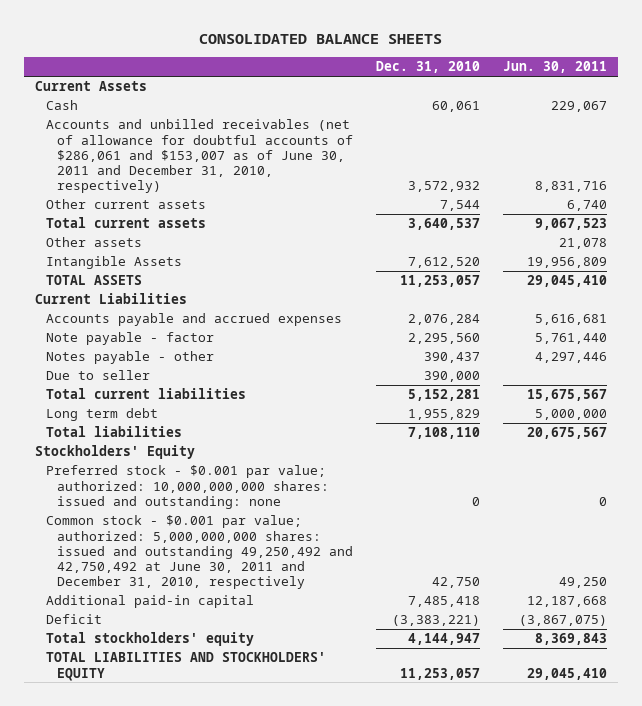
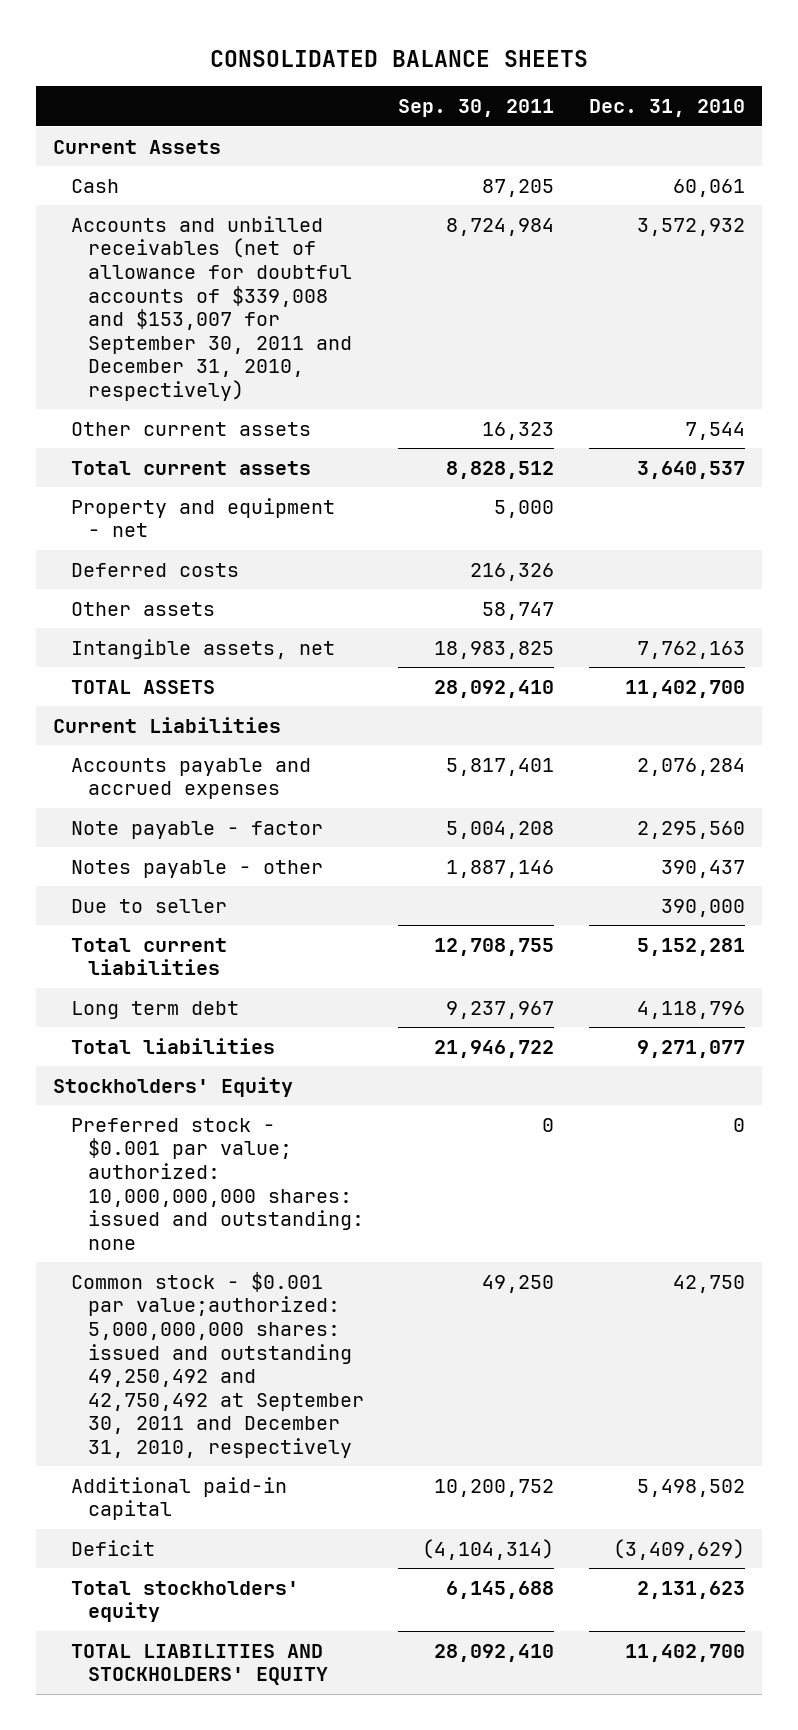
- | Dec. 31, 2010 | Jun. 30, 2011
+ | Sep. 30, 2011 | Dec. 31, 2010
- Accounts and unbilled receivables (net of allowance for doubtful accounts of $286,061 and $153,007 as of June 30, 2011 and December 31, 2010, respectively) | 3,572,932 | 8,831,716
+ Accounts and unbilled receivables (net of allowance for doubtful accounts of $339,008 and $153,007 for September 30, 2011 and December 31, 2010, respectively) | 8,724,984 | 3,572,932
+ Property and equipment - net | 5,000 |
+ Deferred costs | 216,326 |
- Intangible Assets | 7,612,520 | 19,956,809
- TOTAL ASSETS | 11,253,057 | 29,045,410
+ Intangible assets, net | 18,983,825 | 7,762,163
+ TOTAL ASSETS | 28,092,410 | 11,402,700
- Long term debt | 1,955,829 | 5,000,000
- Total liabilities | 7,108,110 | 20,675,567
+ Long term debt | 9,237,967 | 4,118,796
+ Total liabilities | 21,946,722 | 9,271,077
- Common stock - $0.001 par value; authorized: 5,000,000,000 shares: issued and outstanding 49,250,492 and 42,750,492 at June 30, 2011 and December 31, 2010, respectively | 42,750 | 49,250
- Additional paid-in capital | 7,485,418 | 12,187,668
- Deficit | (3,383,221) | (3,867,075)
- Total stockholders' equity | 4,144,947 | 8,369,843
- TOTAL LIABILITIES AND STOCKHOLDERS' EQUITY | 11,253,057 | 29,045,410
+ Common stock - $0.001 par value;authorized: 5,000,000,000 shares: issued and outstanding 49,250,492 and 42,750,492 at September 30, 2011 and December 31, 2010, respectively | 49,250 | 42,750
+ Additional paid-in capital | 10,200,752 | 5,498,502
+ Deficit | (4,104,314) | (3,409,629)
+ Total stockholders' equity | 6,145,688 | 2,131,623
+ TOTAL LIABILITIES AND STOCKHOLDERS' EQUITY | 28,092,410 | 11,402,700

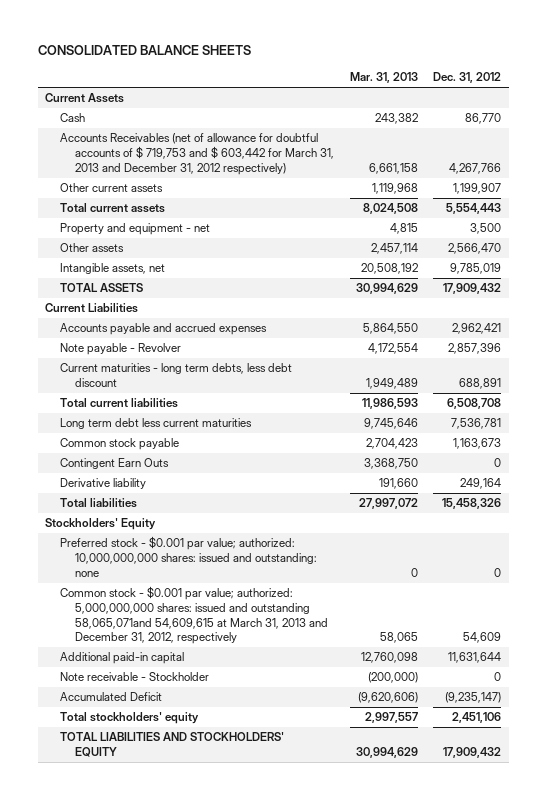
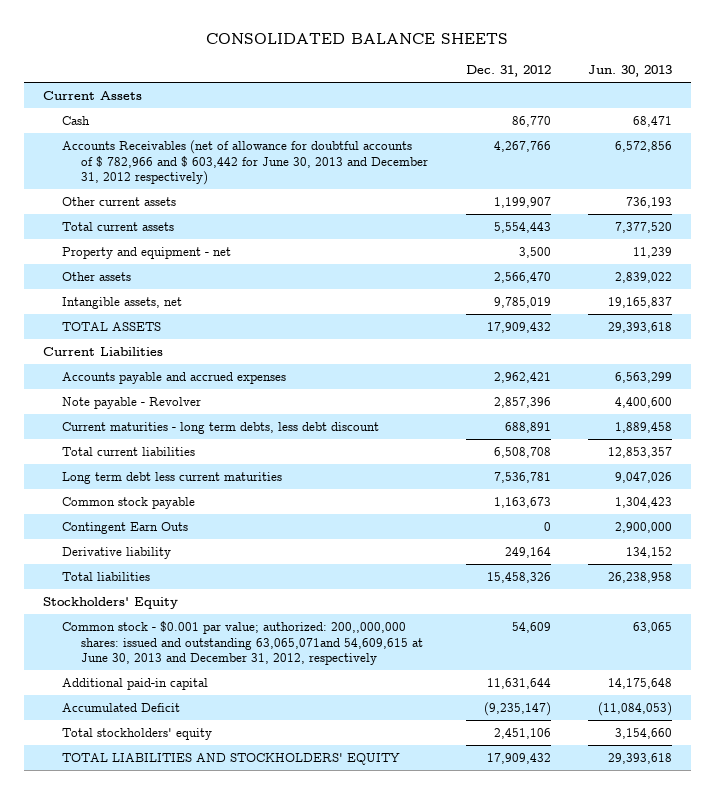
- | Mar. 31, 2013 | Dec. 31, 2012
+ | Dec. 31, 2012 | Jun. 30, 2013
- Accounts Receivables (net of allowance for doubtful accounts of $ 719,753 and $ 603,442 for March 31, 2013 and December 31, 2012 respectively) | 6,661,158 | 4,267,766
+ Accounts Receivables (net of allowance for doubtful accounts of $ 782,966 and $ 603,442 for June 30, 2013 and December 31, 2012 respectively) | 4,267,766 | 6,572,856
- Preferred stock - $0.001 par value; authorized: 10,000,000,000 shares: issued and outstanding: none | 0 | 0
- Common stock - $0.001 par value; authorized: 5,000,000,000 shares: issued and outstanding 58,065,071and 54,609,615 at March 31, 2013 and December 31, 2012, respectively | 58,065 | 54,609
+ Common stock - $0.001 par value; authorized: 200,,000,000 shares: issued and outstanding 63,065,071and 54,609,615 at June 30, 2013 and December 31, 2012, respectively | 54,609 | 63,065
- Note receivable - Stockholder | (200,000) | 0

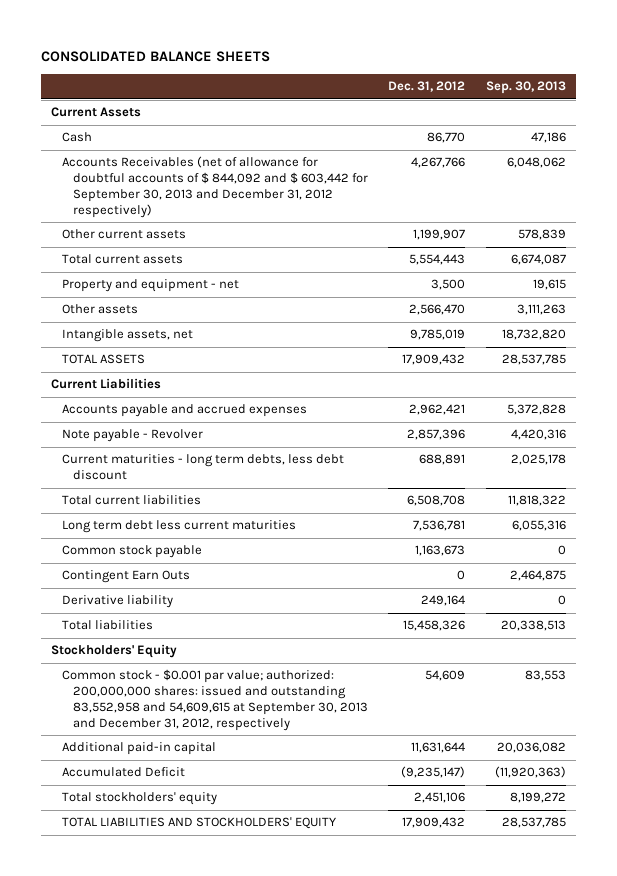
- | Dec. 31, 2012 | Jun. 30, 2013
+ | Dec. 31, 2012 | Sep. 30, 2013
- Accounts Receivables (net of allowance for doubtful accounts of $ 782,966 and $ 603,442 for June 30, 2013 and December 31, 2012 respectively) | 4,267,766 | 6,572,856
+ Accounts Receivables (net of allowance for doubtful accounts of $ 844,092 and $ 603,442 for September 30, 2013 and December 31, 2012 respectively) | 4,267,766 | 6,048,062
- Common stock - $0.001 par value; authorized: 200,,000,000 shares: issued and outstanding 63,065,071and 54,609,615 at June 30, 2013 and December 31, 2012, respectively | 54,609 | 63,065
+ Common stock - $0.001 par value; authorized: 200,000,000 shares: issued and outstanding 83,552,958 and 54,609,615 at September 30, 2013 and December 31, 2012, respectively | 54,609 | 83,553

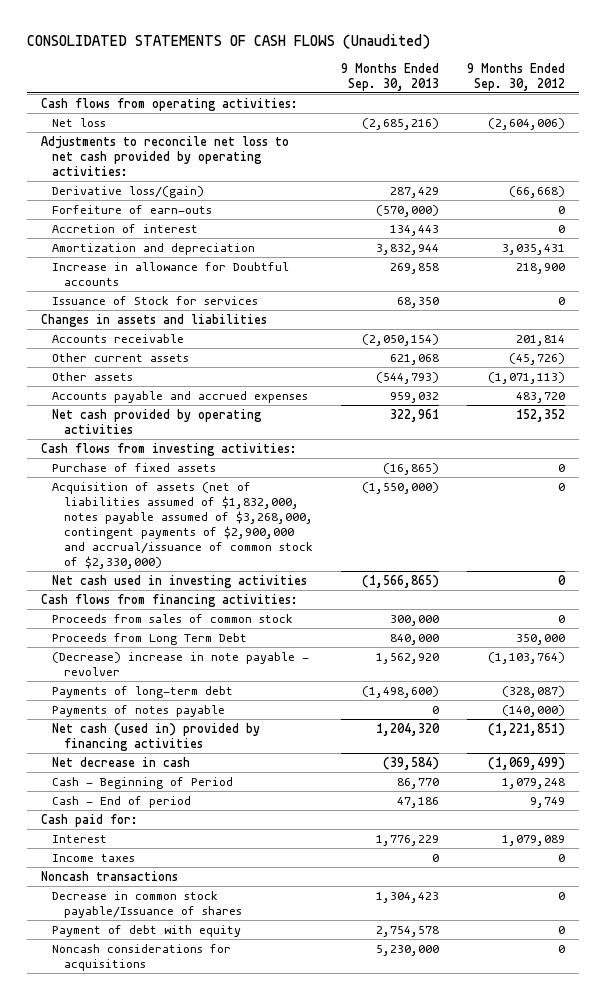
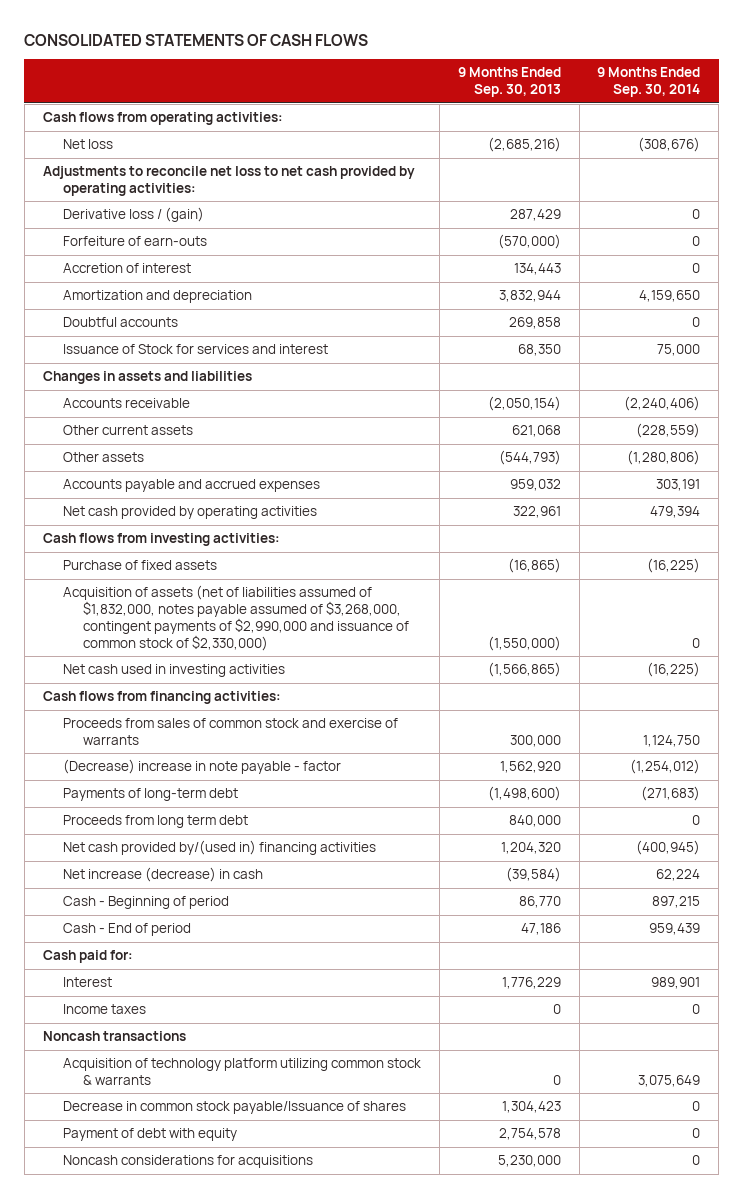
- CONSOLIDATED STATEMENTS OF CASH FLOWS (Unaudited)
+ CONSOLIDATED STATEMENTS OF CASH FLOWS
- | 9 Months Ended Sep. 30, 2013 | 9 Months Ended Sep. 30, 2012
+ | 9 Months Ended Sep. 30, 2013 | 9 Months Ended Sep. 30, 2014
- Derivative loss/(gain) | 287,429 | (66,668)
+ Derivative loss / (gain) | 287,429 | 0
- Increase in allowance for Doubtful accounts | 269,858 | 218,900
- Issuance of Stock for services | 68,350 | 0
+ Doubtful accounts | 269,858 | 0
+ Issuance of Stock for services and interest | 68,350 | 75,000
- Acquisition of assets (net of liabilities assumed of $1,832,000, notes payable assumed of $3,268,000, contingent payments of $2,900,000 and accrual/issuance of common stock of $2,330,000) | (1,550,000) | 0
+ Acquisition of assets (net of liabilities assumed of $1,832,000, notes payable assumed of $3,268,000, contingent payments of $2,990,000 and issuance of common stock of $2,330,000) | (1,550,000) | 0
- Proceeds from sales of common stock | 300,000 | 0
- Proceeds from Long Term Debt | 840,000 | 350,000
- (Decrease) increase in note payable - revolver | 1,562,920 | (1,103,764)
+ Proceeds from sales of common stock and exercise of warrants | 300,000 | 1,124,750
+ (Decrease) increase in note payable - factor | 1,562,920 | (1,254,012)
- Payments of notes payable | 0 | (140,000)
- Net cash (used in) provided by financing activities | 1,204,320 | (1,221,851)
- Net decrease in cash | (39,584) | (1,069,499)
- Cash - Beginning of Period | 86,770 | 1,079,248
+ Proceeds from long term debt | 840,000 | 0
+ Net cash provided by/(used in) financing activities | 1,204,320 | (400,945)
+ Net increase (decrease) in cash | (39,584) | 62,224
+ Cash - Beginning of period | 86,770 | 897,215
+ Acquisition of technology platform utilizing common stock & warrants | 0 | 3,075,649

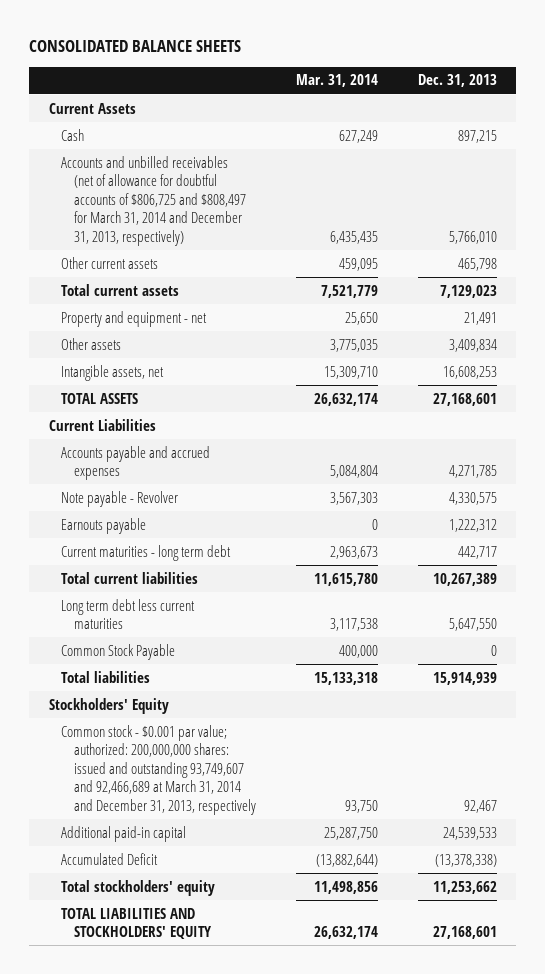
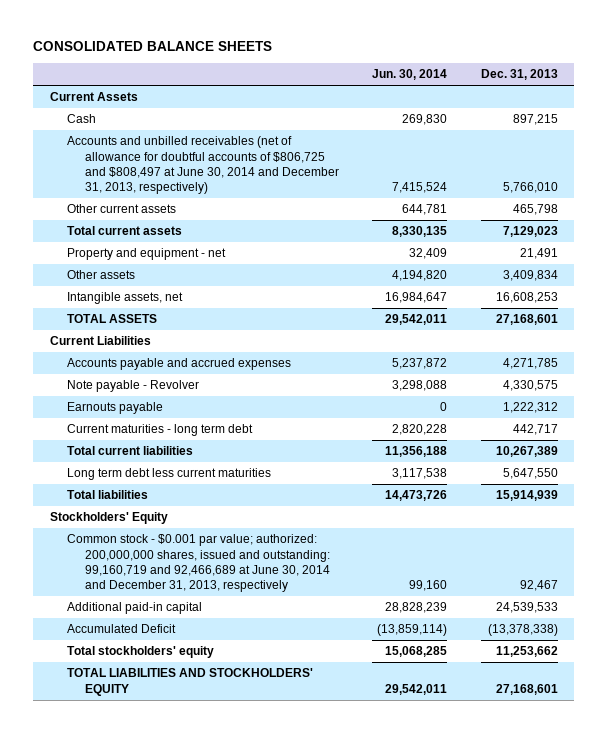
- | Mar. 31, 2014 | Dec. 31, 2013
+ | Jun. 30, 2014 | Dec. 31, 2013
- Accounts and unbilled receivables (net of allowance for doubtful accounts of $806,725 and $808,497 for March 31, 2014 and December 31, 2013, respectively) | 6,435,435 | 5,766,010
+ Accounts and unbilled receivables (net of allowance for doubtful accounts of $806,725 and $808,497 at June 30, 2014 and December 31, 2013, respectively) | 7,415,524 | 5,766,010
- Common Stock Payable | 400,000 | 0
- Common stock - $0.001 par value; authorized: 200,000,000 shares: issued and outstanding 93,749,607 and 92,466,689 at March 31, 2014 and December 31, 2013, respectively | 93,750 | 92,467
+ Common stock - $0.001 par value; authorized: 200,000,000 shares, issued and outstanding: 99,160,719 and 92,466,689 at June 30, 2014 and December 31, 2013, respectively | 99,160 | 92,467

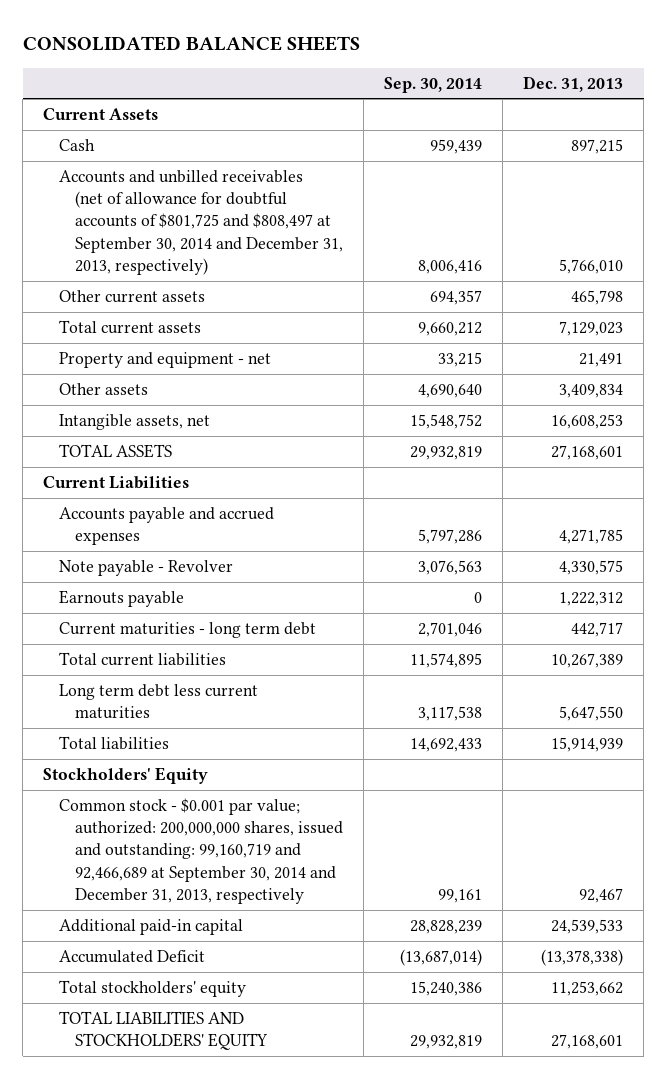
- | Jun. 30, 2014 | Dec. 31, 2013
+ | Sep. 30, 2014 | Dec. 31, 2013
- Accounts and unbilled receivables (net of allowance for doubtful accounts of $806,725 and $808,497 at June 30, 2014 and December 31, 2013, respectively) | 7,415,524 | 5,766,010
+ Accounts and unbilled receivables (net of allowance for doubtful accounts of $801,725 and $808,497 at September 30, 2014 and December 31, 2013, respectively) | 8,006,416 | 5,766,010
- Common stock - $0.001 par value; authorized: 200,000,000 shares, issued and outstanding: 99,160,719 and 92,466,689 at June 30, 2014 and December 31, 2013, respectively | 99,160 | 92,467
+ Common stock - $0.001 par value; authorized: 200,000,000 shares, issued and outstanding: 99,160,719 and 92,466,689 at September 30, 2014 and December 31, 2013, respectively | 99,161 | 92,467

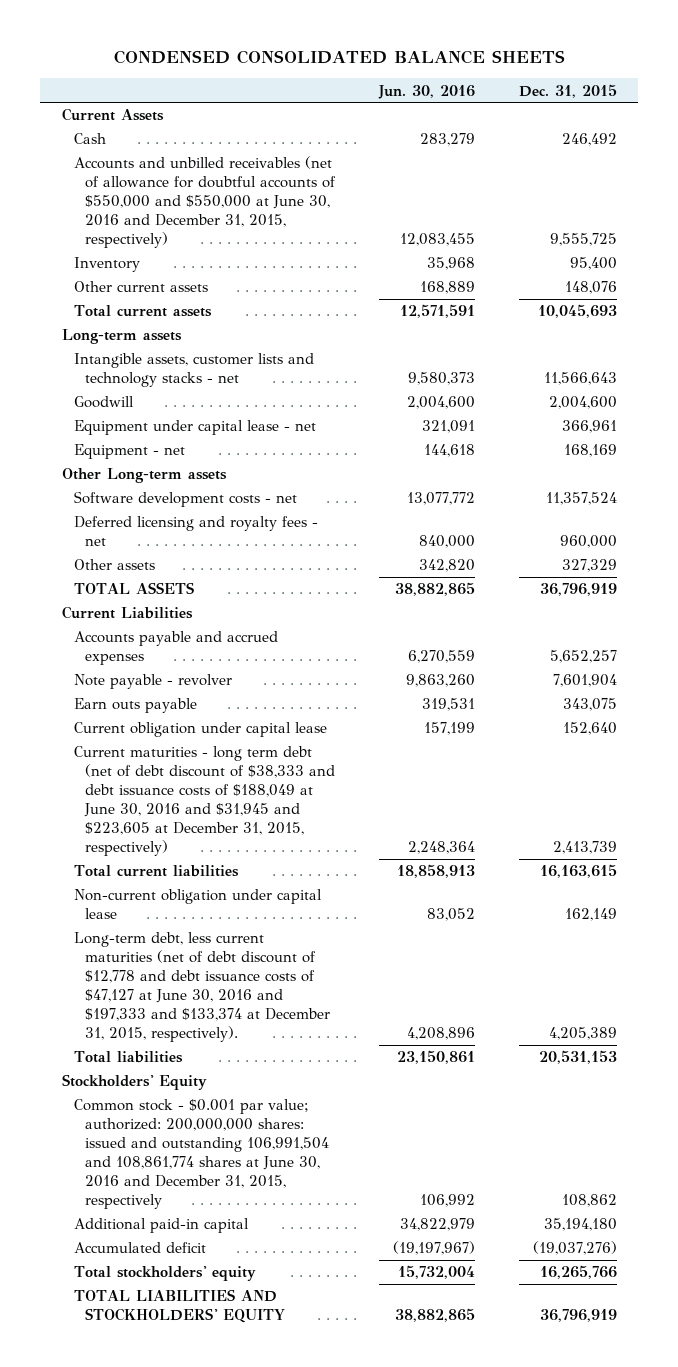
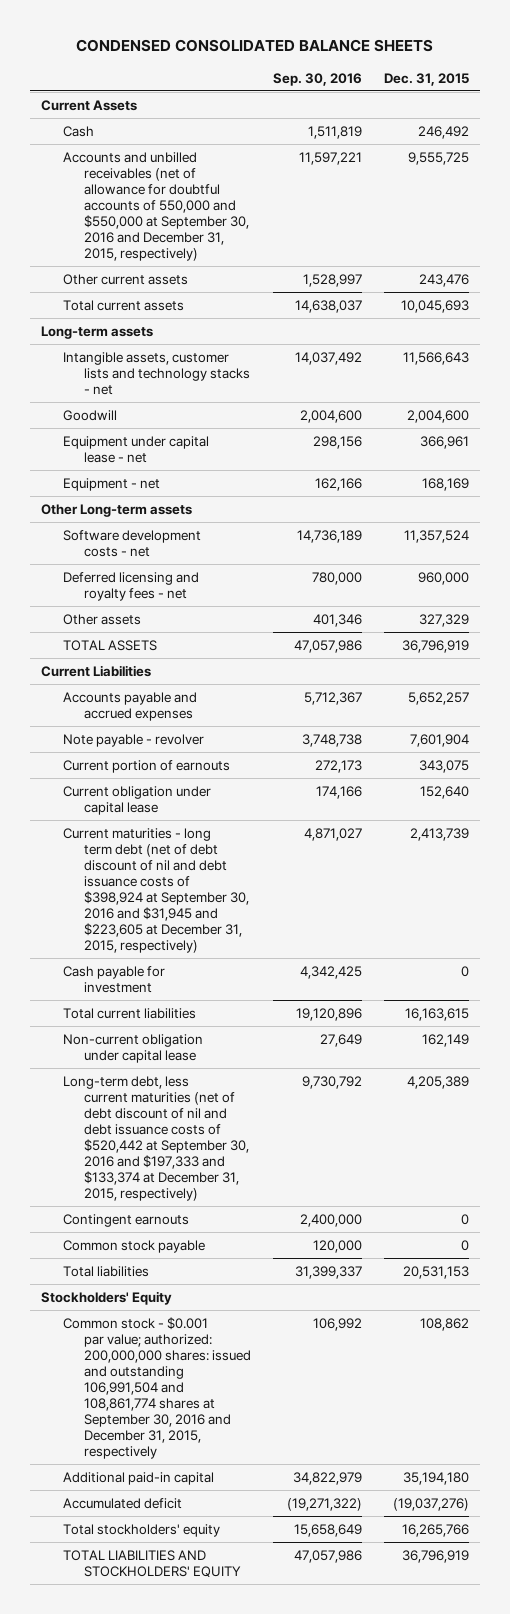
- | Jun. 30, 2016 | Dec. 31, 2015
+ | Sep. 30, 2016 | Dec. 31, 2015
- Accounts and unbilled receivables (net of allowance for doubtful accounts of $550,000 and $550,000 at June 30, 2016 and December 31, 2015, respectively) | 12,083,455 | 9,555,725
- Inventory | 35,968 | 95,400
- Other current assets | 168,889 | 148,076
+ Accounts and unbilled receivables (net of allowance for doubtful accounts of 550,000 and $550,000 at September 30, 2016 and December 31, 2015, respectively) | 11,597,221 | 9,555,725
+ Other current assets | 1,528,997 | 243,476
- Earn outs payable | 319,531 | 343,075
+ Current portion of earnouts | 272,173 | 343,075
- Current maturities - long term debt (net of debt discount of $38,333 and debt issuance costs of $188,049 at June 30, 2016 and $31,945 and $223,605 at December 31, 2015, respectively) | 2,248,364 | 2,413,739
+ Current maturities - long term debt (net of debt discount of nil and debt issuance costs of $398,924 at September 30, 2016 and $31,945 and $223,605 at December 31, 2015, respectively) | 4,871,027 | 2,413,739
+ Cash payable for investment | 4,342,425 | 0
- Long-term debt, less current maturities (net of debt discount of $12,778 and debt issuance costs of $47,127 at June 30, 2016 and $197,333 and $133,374 at December 31, 2015, respectively). | 4,208,896 | 4,205,389
+ Long-term debt, less current maturities (net of debt discount of nil and debt issuance costs of $520,442 at September 30, 2016 and $197,333 and $133,374 at December 31, 2015, respectively) | 9,730,792 | 4,205,389
+ Contingent earnouts | 2,400,000 | 0
+ Common stock payable | 120,000 | 0
- Common stock - $0.001 par value; authorized: 200,000,000 shares: issued and outstanding 106,991,504 and 108,861,774 shares at June 30, 2016 and December 31, 2015, respectively | 106,992 | 108,862
+ Common stock - $0.001 par value; authorized: 200,000,000 shares: issued and outstanding 106,991,504 and 108,861,774 shares at September 30, 2016 and December 31, 2015, respectively | 106,992 | 108,862

